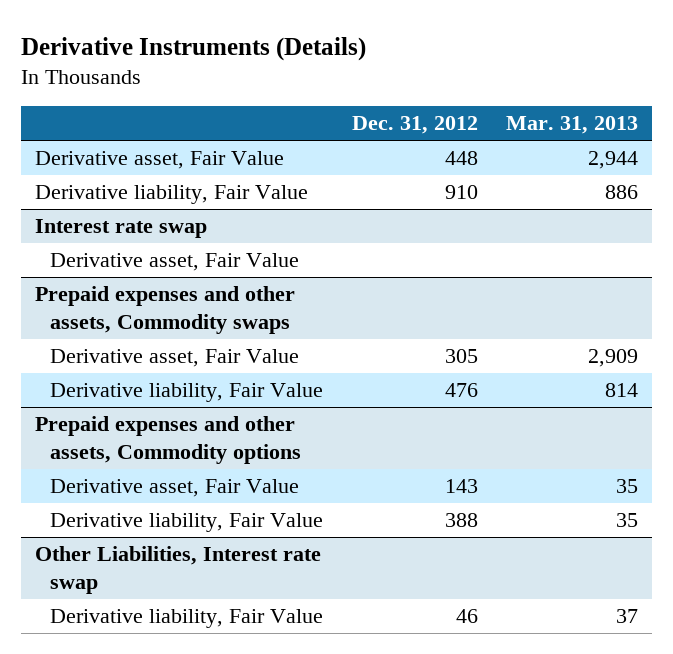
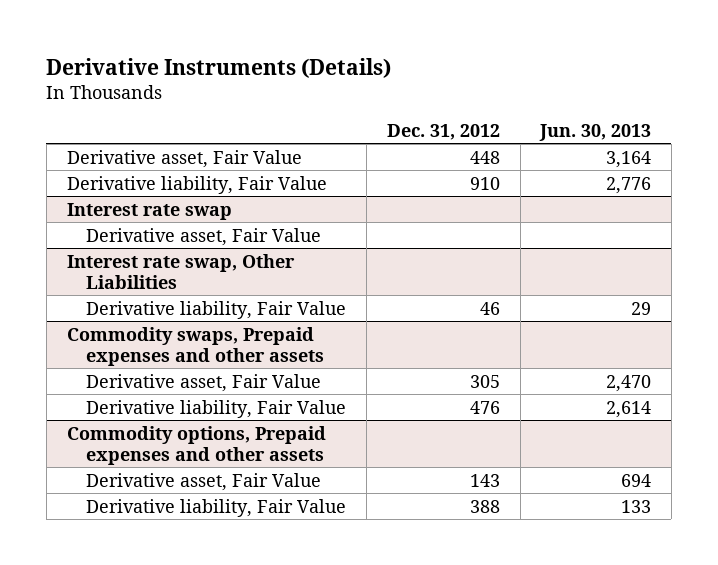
- | Dec. 31, 2012 | Mar. 31, 2013
+ | Dec. 31, 2012 | Jun. 30, 2013
- Prepaid expenses and other assets, Commodity swaps
+ Interest rate swap, Other Liabilities
+ Derivative liability, Fair Value | 46 | 29
+ Commodity swaps, Prepaid expenses and other assets
- Prepaid expenses and other assets, Commodity options
+ Commodity options, Prepaid expenses and other assets
- Other Liabilities, Interest rate swap
- Derivative liability, Fair Value | 46 | 37

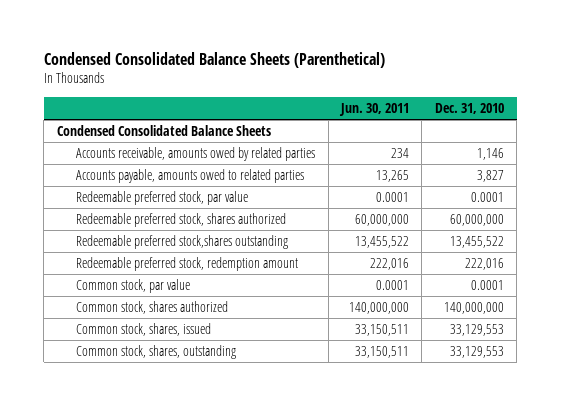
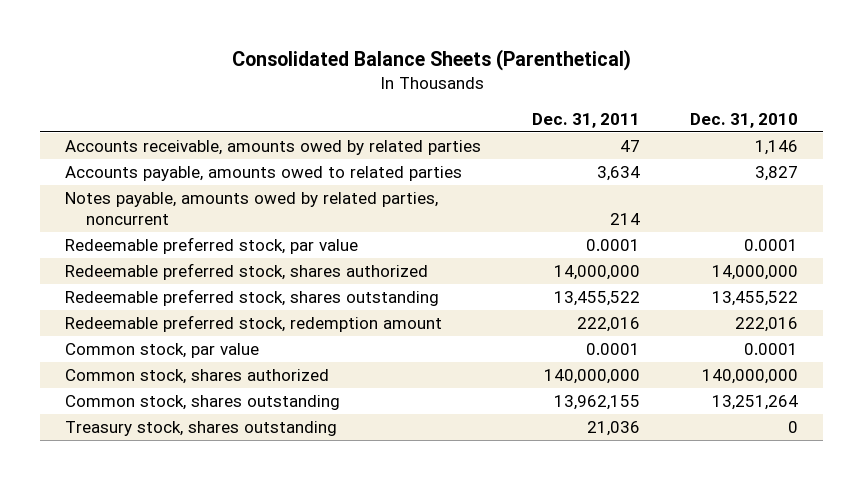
- Condensed Consolidated Balance Sheets (Parenthetical)
+ Consolidated Balance Sheets (Parenthetical)
- | Jun. 30, 2011 | Dec. 31, 2010
+ | Dec. 31, 2011 | Dec. 31, 2010
- Condensed Consolidated Balance Sheets
+ Notes payable, amounts owed by related parties, noncurrent | 214 |
- Redeemable preferred stock, shares authorized | 60,000,000 | 60,000,000
- Redeemable preferred stock,shares outstanding | 13,455,522 | 13,455,522
+ Redeemable preferred stock, shares authorized | 14,000,000 | 14,000,000
+ Redeemable preferred stock, shares outstanding | 13,455,522 | 13,455,522
- Common stock, shares, issued | 33,150,511 | 33,129,553
- Common stock, shares, outstanding | 33,150,511 | 33,129,553
+ Common stock, shares outstanding | 13,962,155 | 13,251,264
+ Treasury stock, shares outstanding | 21,036 | 0

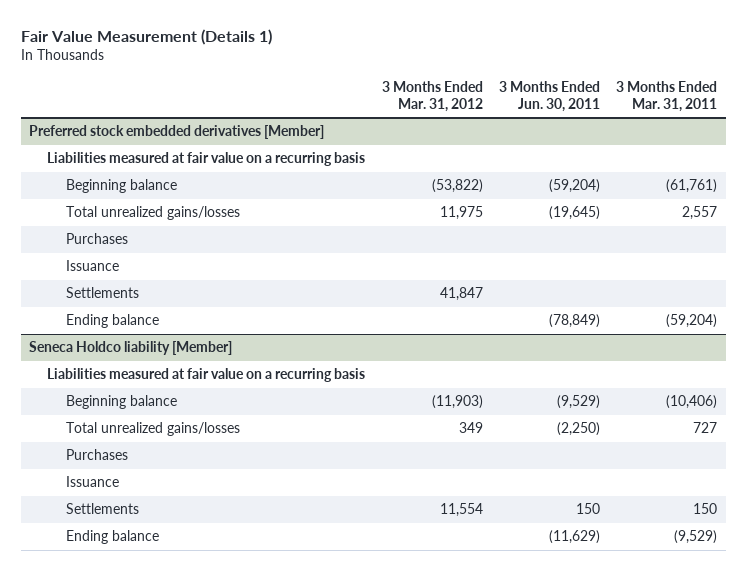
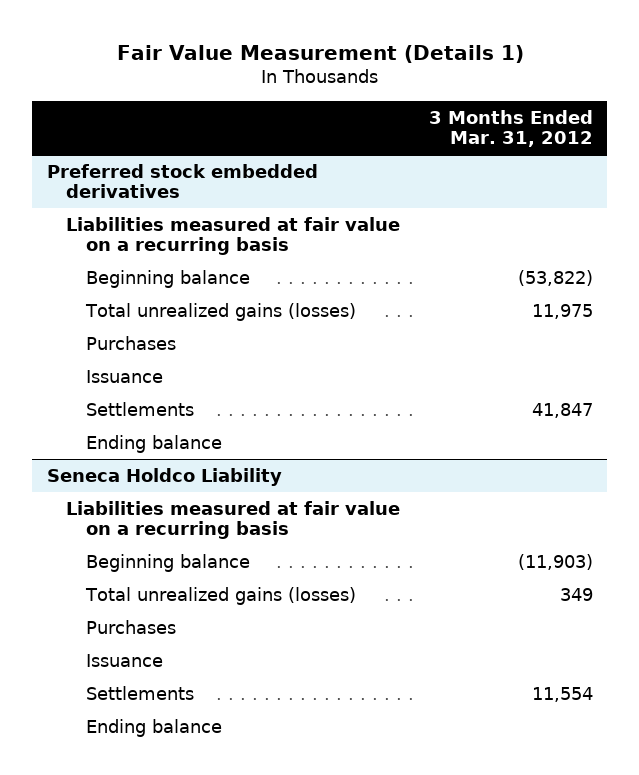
- | 3 Months Ended Mar. 31, 2012 | 3 Months Ended Jun. 30, 2011 | 3 Months Ended Mar. 31, 2011
+ | 3 Months Ended Mar. 31, 2012
- Preferred stock embedded derivatives [Member]
+ Preferred stock embedded derivatives
- Total unrealized gains/losses | 11,975 | (19,645) | 2,557
+ Total unrealized gains (losses) | 11,975
- Seneca Holdco liability [Member]
+ Seneca Holdco Liability
- Total unrealized gains/losses | 349 | (2,250) | 727
+ Total unrealized gains (losses) | 349

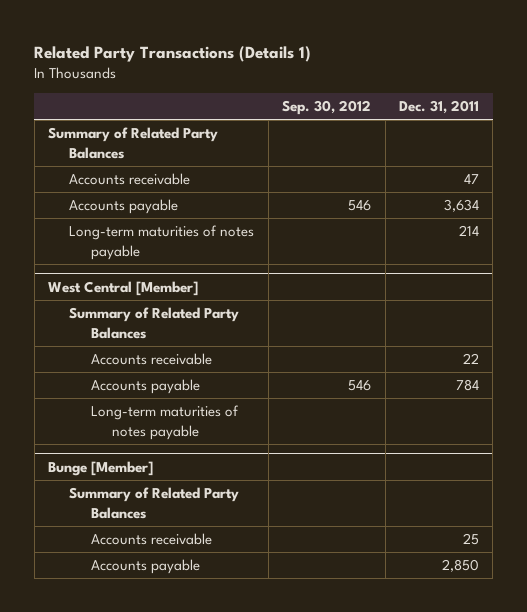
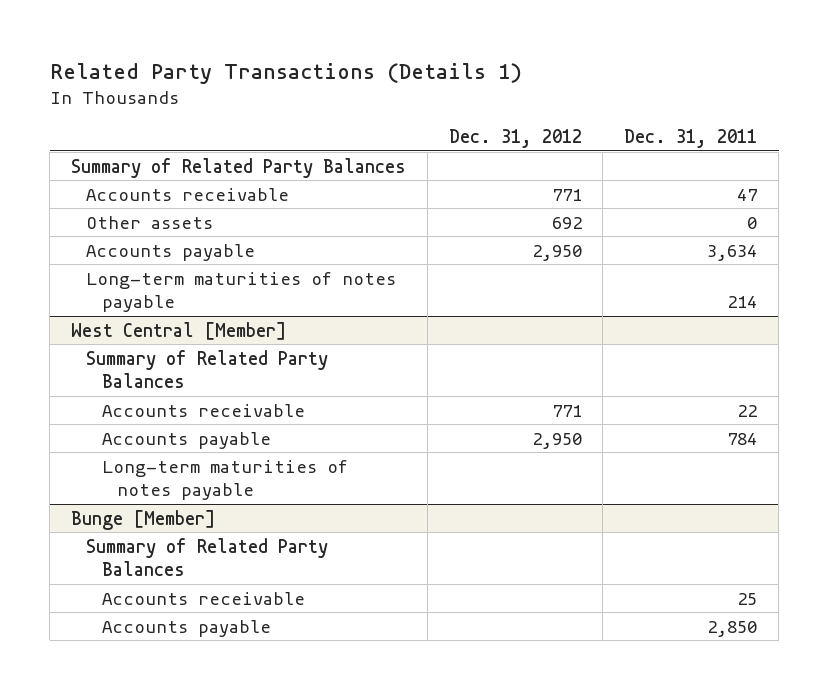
- | Sep. 30, 2012 | Dec. 31, 2011
+ | Dec. 31, 2012 | Dec. 31, 2011
+ Other assets | 692 | 0

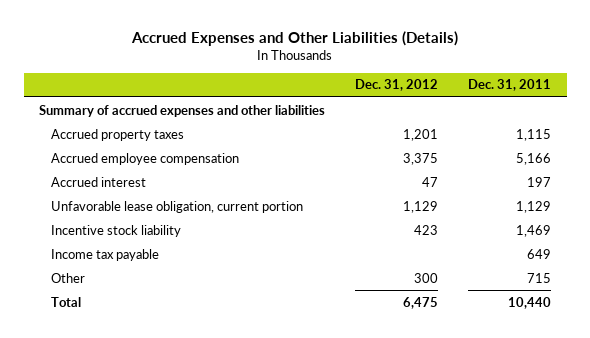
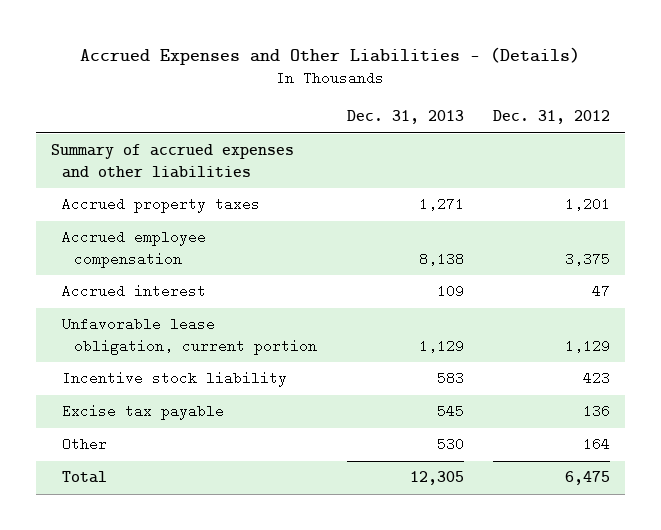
- Accrued Expenses and Other Liabilities (Details)
+ Accrued Expenses and Other Liabilities - (Details)
- | Dec. 31, 2012 | Dec. 31, 2011
+ | Dec. 31, 2013 | Dec. 31, 2012
- Income tax payable | | 649
- Other | 300 | 715
+ Excise tax payable | 545 | 136
+ Other | 530 | 164

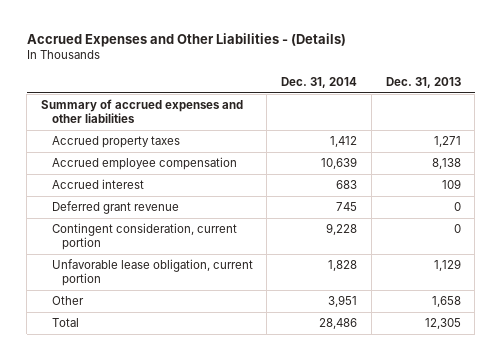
- | Dec. 31, 2013 | Dec. 31, 2012
+ | Dec. 31, 2014 | Dec. 31, 2013
+ Deferred grant revenue | 745 | 0
+ Contingent consideration, current portion | 9,228 | 0
- Incentive stock liability | 583 | 423
- Excise tax payable | 545 | 136
- Other | 530 | 164
+ Other | 3,951 | 1,658

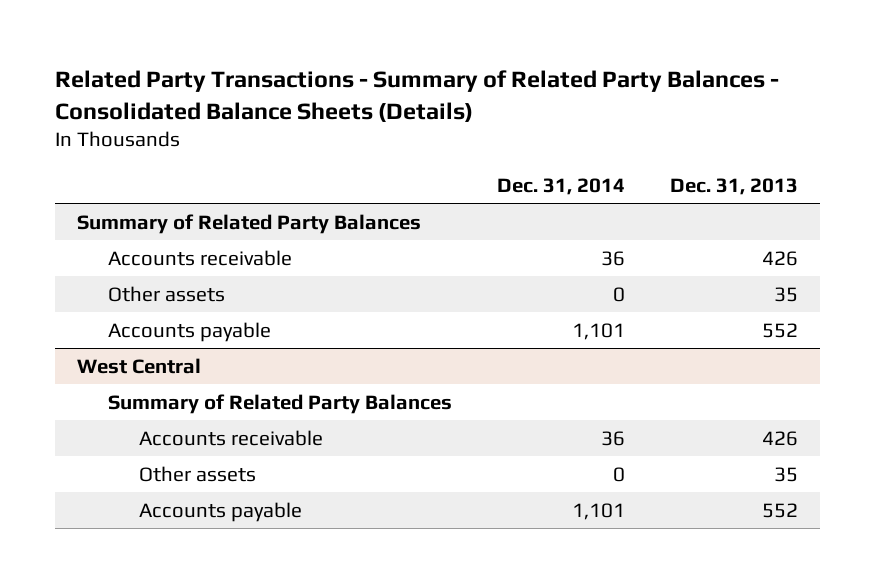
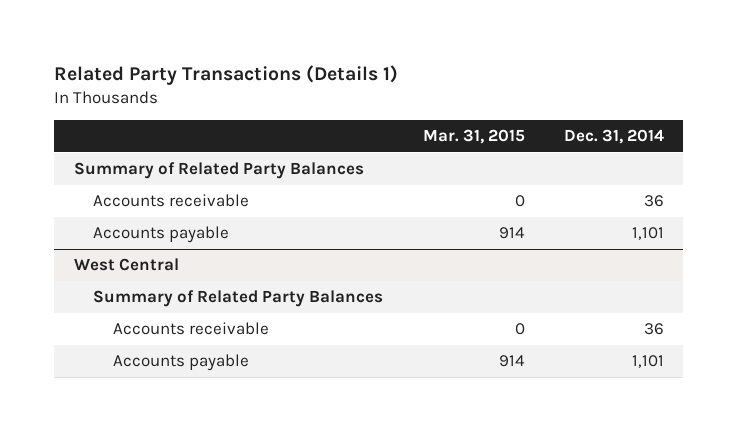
- Related Party Transactions - Summary of Related Party Balances - Consolidated Balance Sheets (Details)
+ Related Party Transactions (Details 1)
- | Dec. 31, 2014 | Dec. 31, 2013
+ | Mar. 31, 2015 | Dec. 31, 2014
- Other assets | 0 | 35
@ West Central
- Other assets | 0 | 35

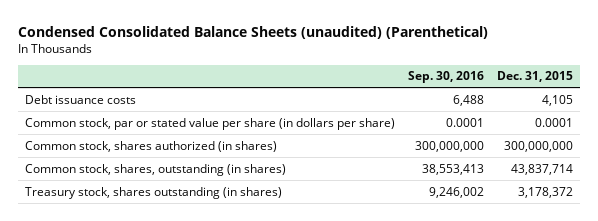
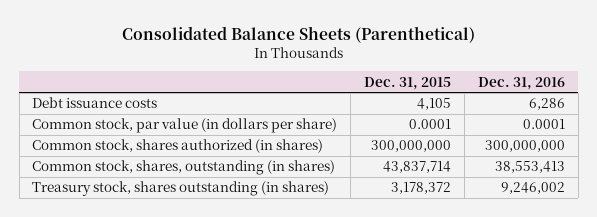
- Condensed Consolidated Balance Sheets (unaudited) (Parenthetical)
+ Consolidated Balance Sheets (Parenthetical)
- | Sep. 30, 2016 | Dec. 31, 2015
+ | Dec. 31, 2015 | Dec. 31, 2016
- Common stock, par or stated value per share (in dollars per share) | 0.0001 | 0.0001
+ Common stock, par value (in dollars per share) | 0.0001 | 0.0001

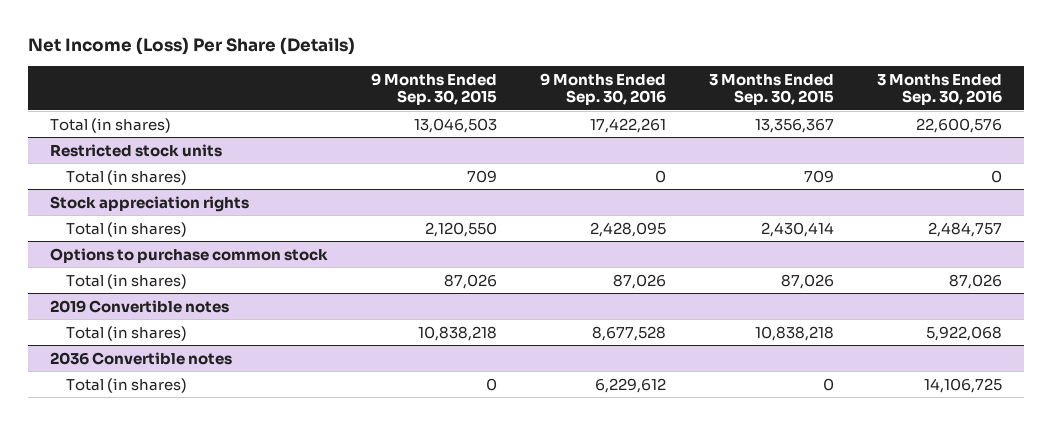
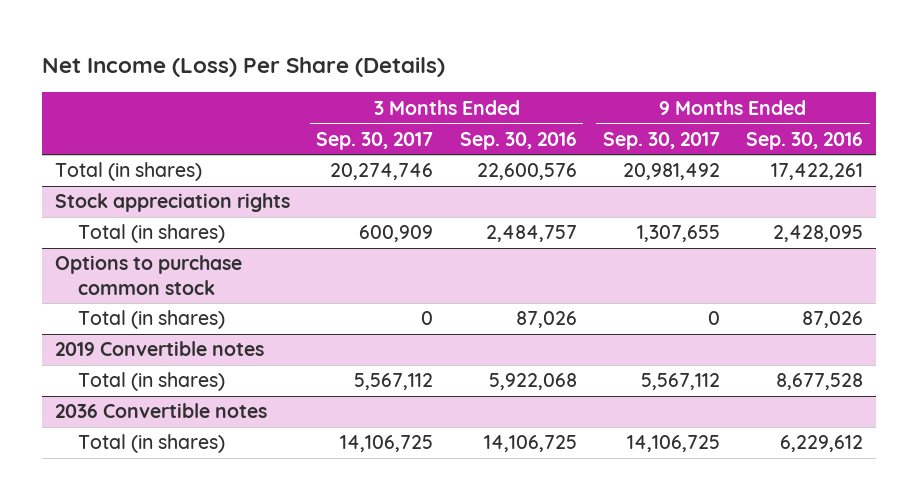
- | 9 Months Ended Sep. 30, 2015 | 9 Months Ended Sep. 30, 2016 | 3 Months Ended Sep. 30, 2015 | 3 Months Ended Sep. 30, 2016
+ | 3 Months Ended Sep. 30, 2017 | 3 Months Ended Sep. 30, 2016 | 9 Months Ended Sep. 30, 2017 | 9 Months Ended Sep. 30, 2016
- Restricted stock units
- Total (in shares) | 709 | 0 | 709 | 0

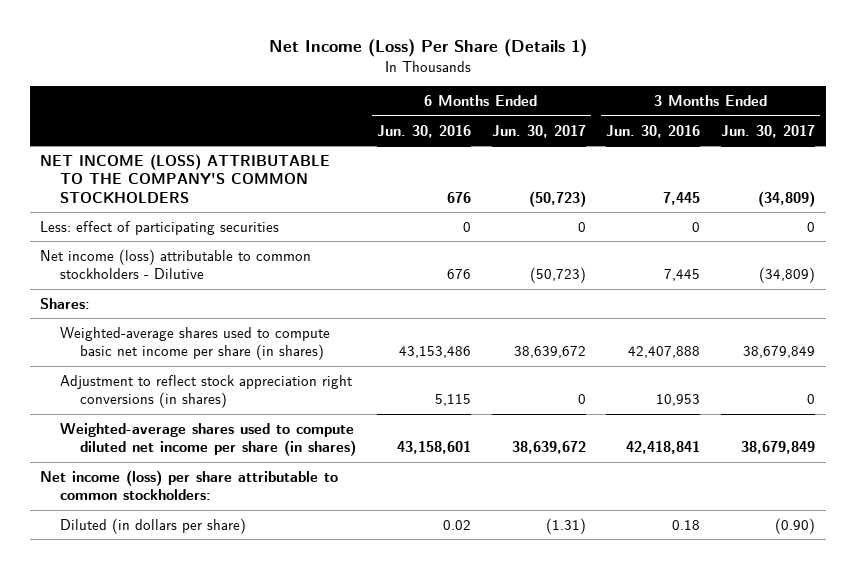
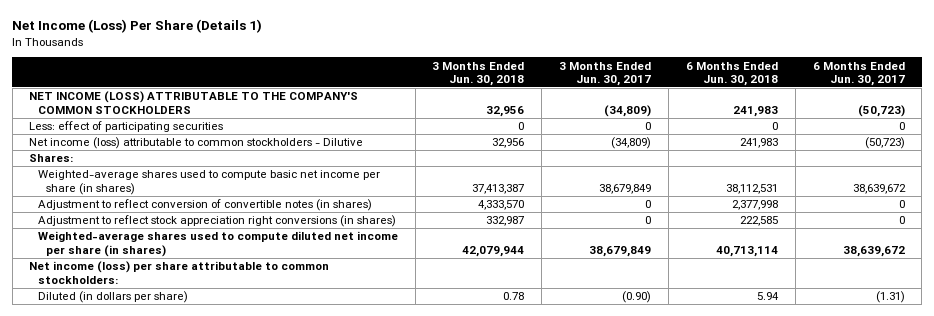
- | 6 Months Ended Jun. 30, 2016 | 6 Months Ended Jun. 30, 2017 | 3 Months Ended Jun. 30, 2016 | 3 Months Ended Jun. 30, 2017
+ | 3 Months Ended Jun. 30, 2018 | 3 Months Ended Jun. 30, 2017 | 6 Months Ended Jun. 30, 2018 | 6 Months Ended Jun. 30, 2017
+ Adjustment to reflect conversion of convertible notes (in shares) | 4,333,570 | 0 | 2,377,998 | 0

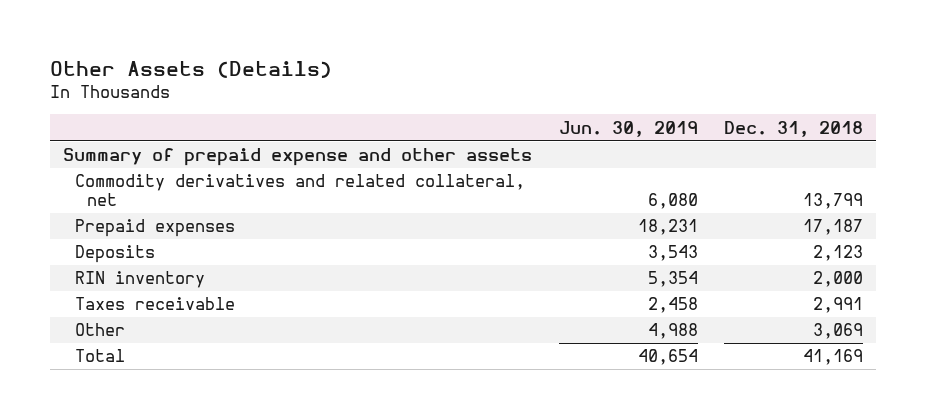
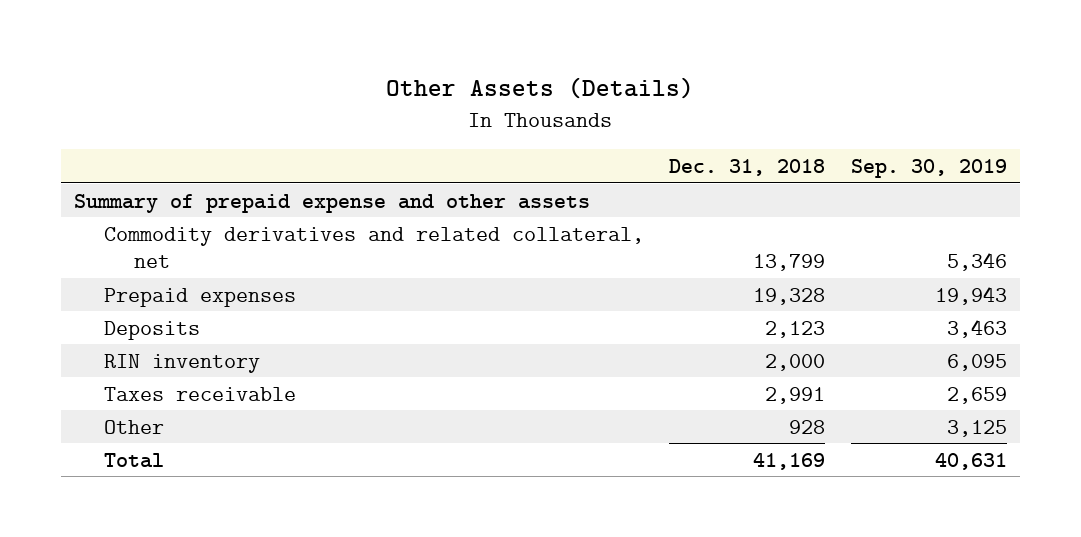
- | Jun. 30, 2019 | Dec. 31, 2018
+ | Dec. 31, 2018 | Sep. 30, 2019
- Prepaid expenses | 18,231 | 17,187
+ Prepaid expenses | 19,328 | 19,943
- Other | 4,988 | 3,069
+ Other | 928 | 3,125

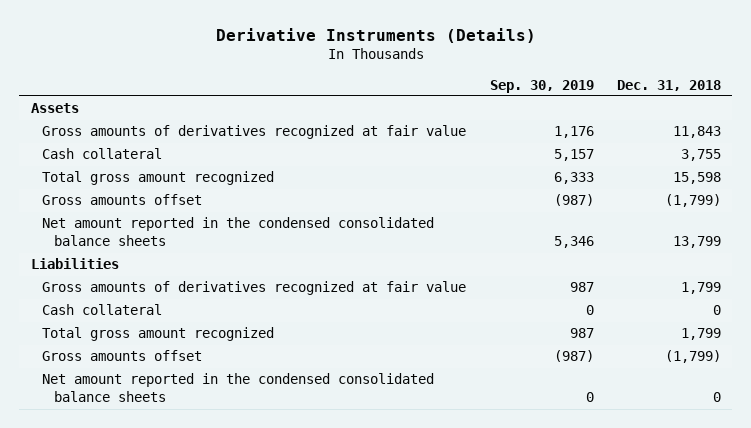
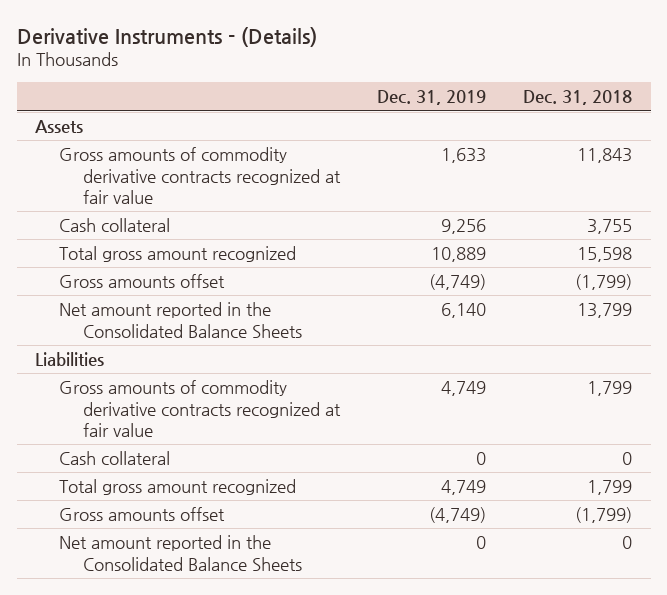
- Derivative Instruments (Details)
+ Derivative Instruments - (Details)
- | Sep. 30, 2019 | Dec. 31, 2018
+ | Dec. 31, 2019 | Dec. 31, 2018
- Gross amounts of derivatives recognized at fair value | 1,176 | 11,843
+ Gross amounts of commodity derivative contracts recognized at fair value | 1,633 | 11,843
- Net amount reported in the condensed consolidated balance sheets | 5,346 | 13,799
+ Net amount reported in the Consolidated Balance Sheets | 6,140 | 13,799
- Gross amounts of derivatives recognized at fair value | 987 | 1,799
+ Gross amounts of commodity derivative contracts recognized at fair value | 4,749 | 1,799
- Net amount reported in the condensed consolidated balance sheets | 0 | 0
+ Net amount reported in the Consolidated Balance Sheets | 0 | 0

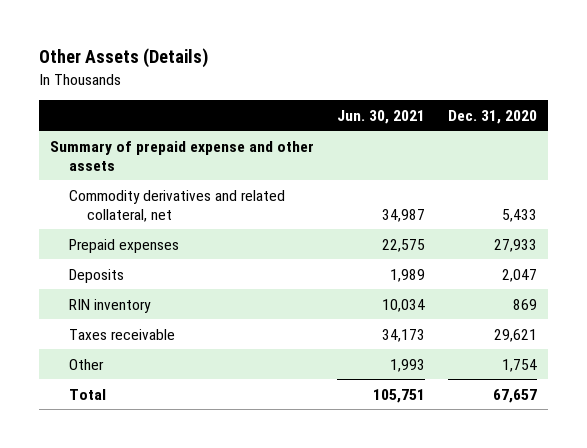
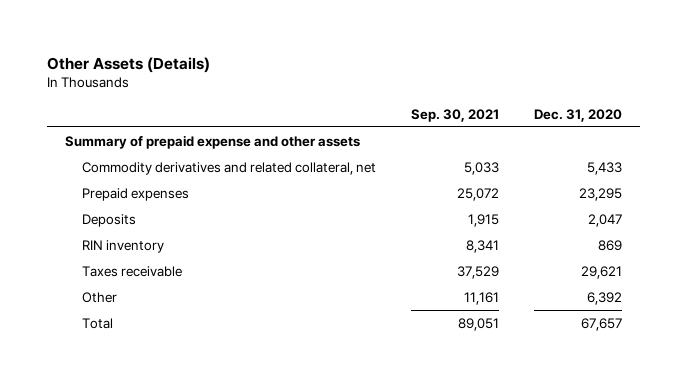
- | Jun. 30, 2021 | Dec. 31, 2020
+ | Sep. 30, 2021 | Dec. 31, 2020
- Prepaid expenses | 22,575 | 27,933
+ Prepaid expenses | 25,072 | 23,295
- Other | 1,993 | 1,754
+ Other | 11,161 | 6,392

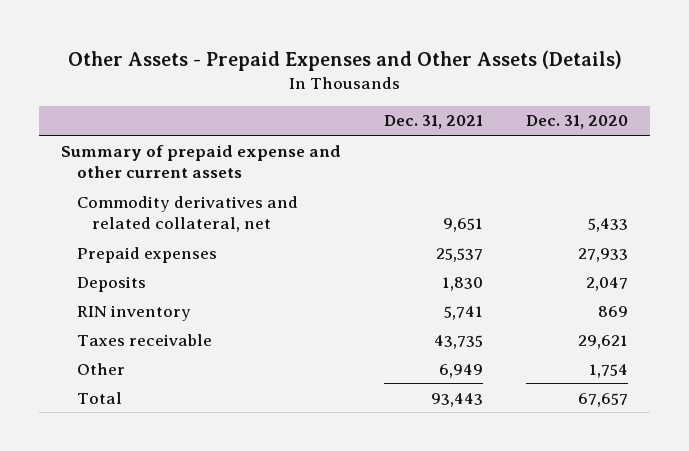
- Other Assets (Details)
+ Other Assets - Prepaid Expenses and Other Assets (Details)
- | Sep. 30, 2021 | Dec. 31, 2020
+ | Dec. 31, 2021 | Dec. 31, 2020
- Summary of prepaid expense and other assets
+ Summary of prepaid expense and other current assets
- Prepaid expenses | 25,072 | 23,295
+ Prepaid expenses | 25,537 | 27,933
- Other | 11,161 | 6,392
+ Other | 6,949 | 1,754

